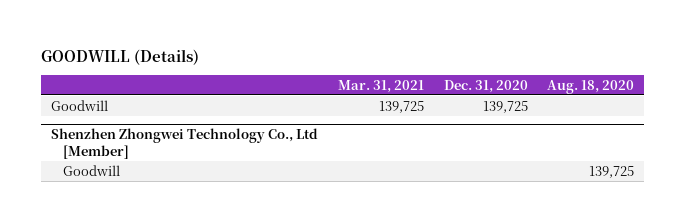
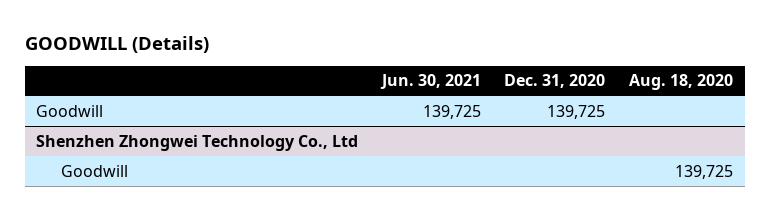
- | Mar. 31, 2021 | Dec. 31, 2020 | Aug. 18, 2020
+ | Jun. 30, 2021 | Dec. 31, 2020 | Aug. 18, 2020
- Shenzhen Zhongwei Technology Co., Ltd [Member]
+ Shenzhen Zhongwei Technology Co., Ltd

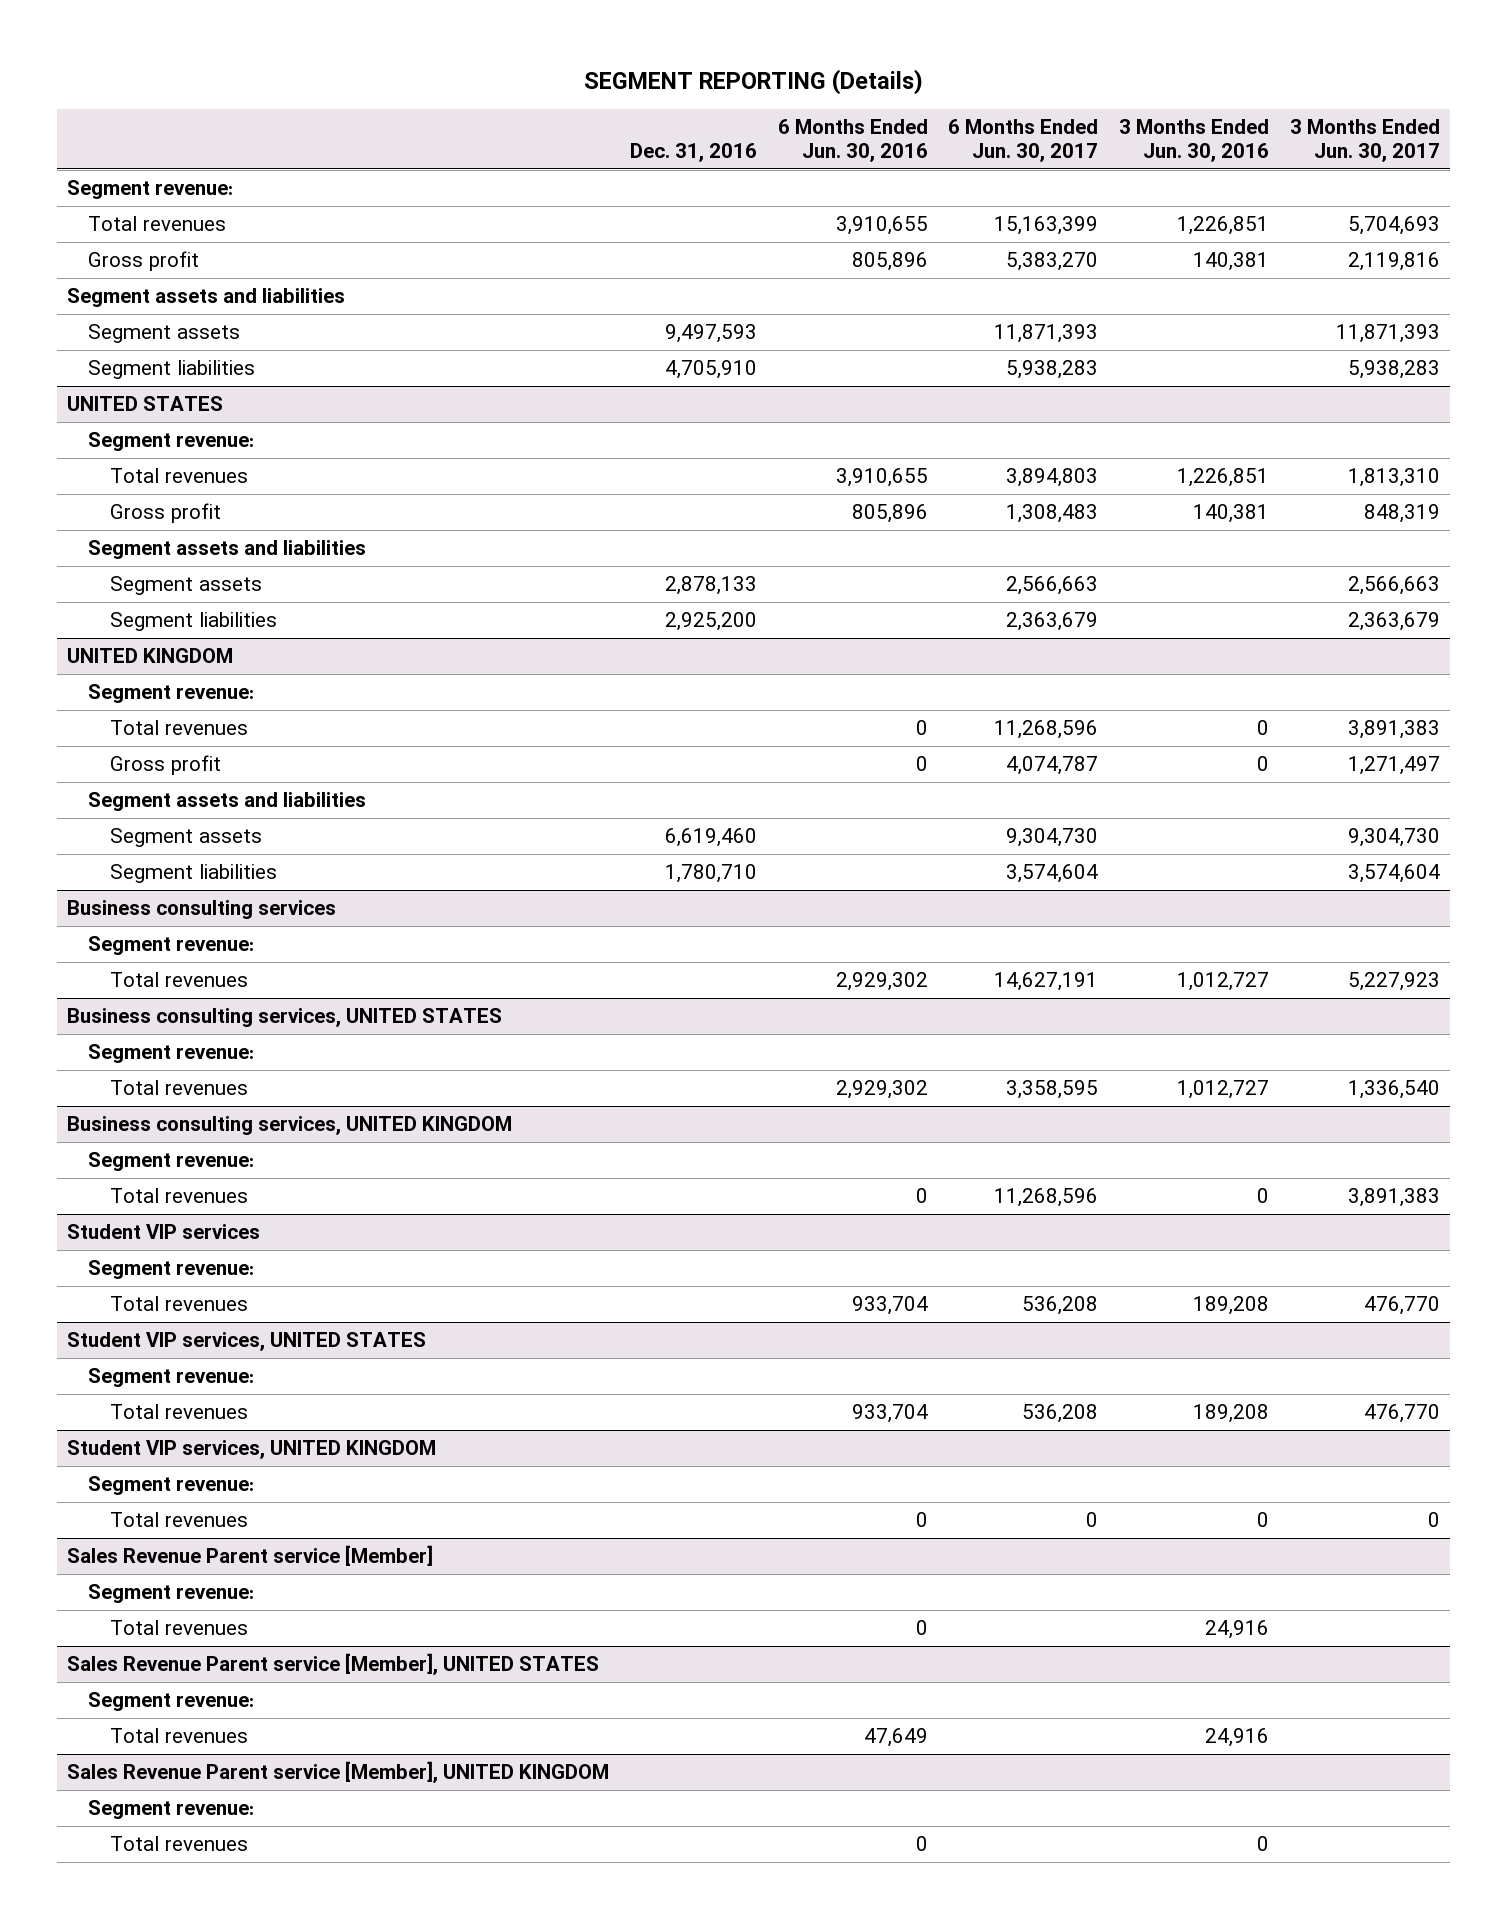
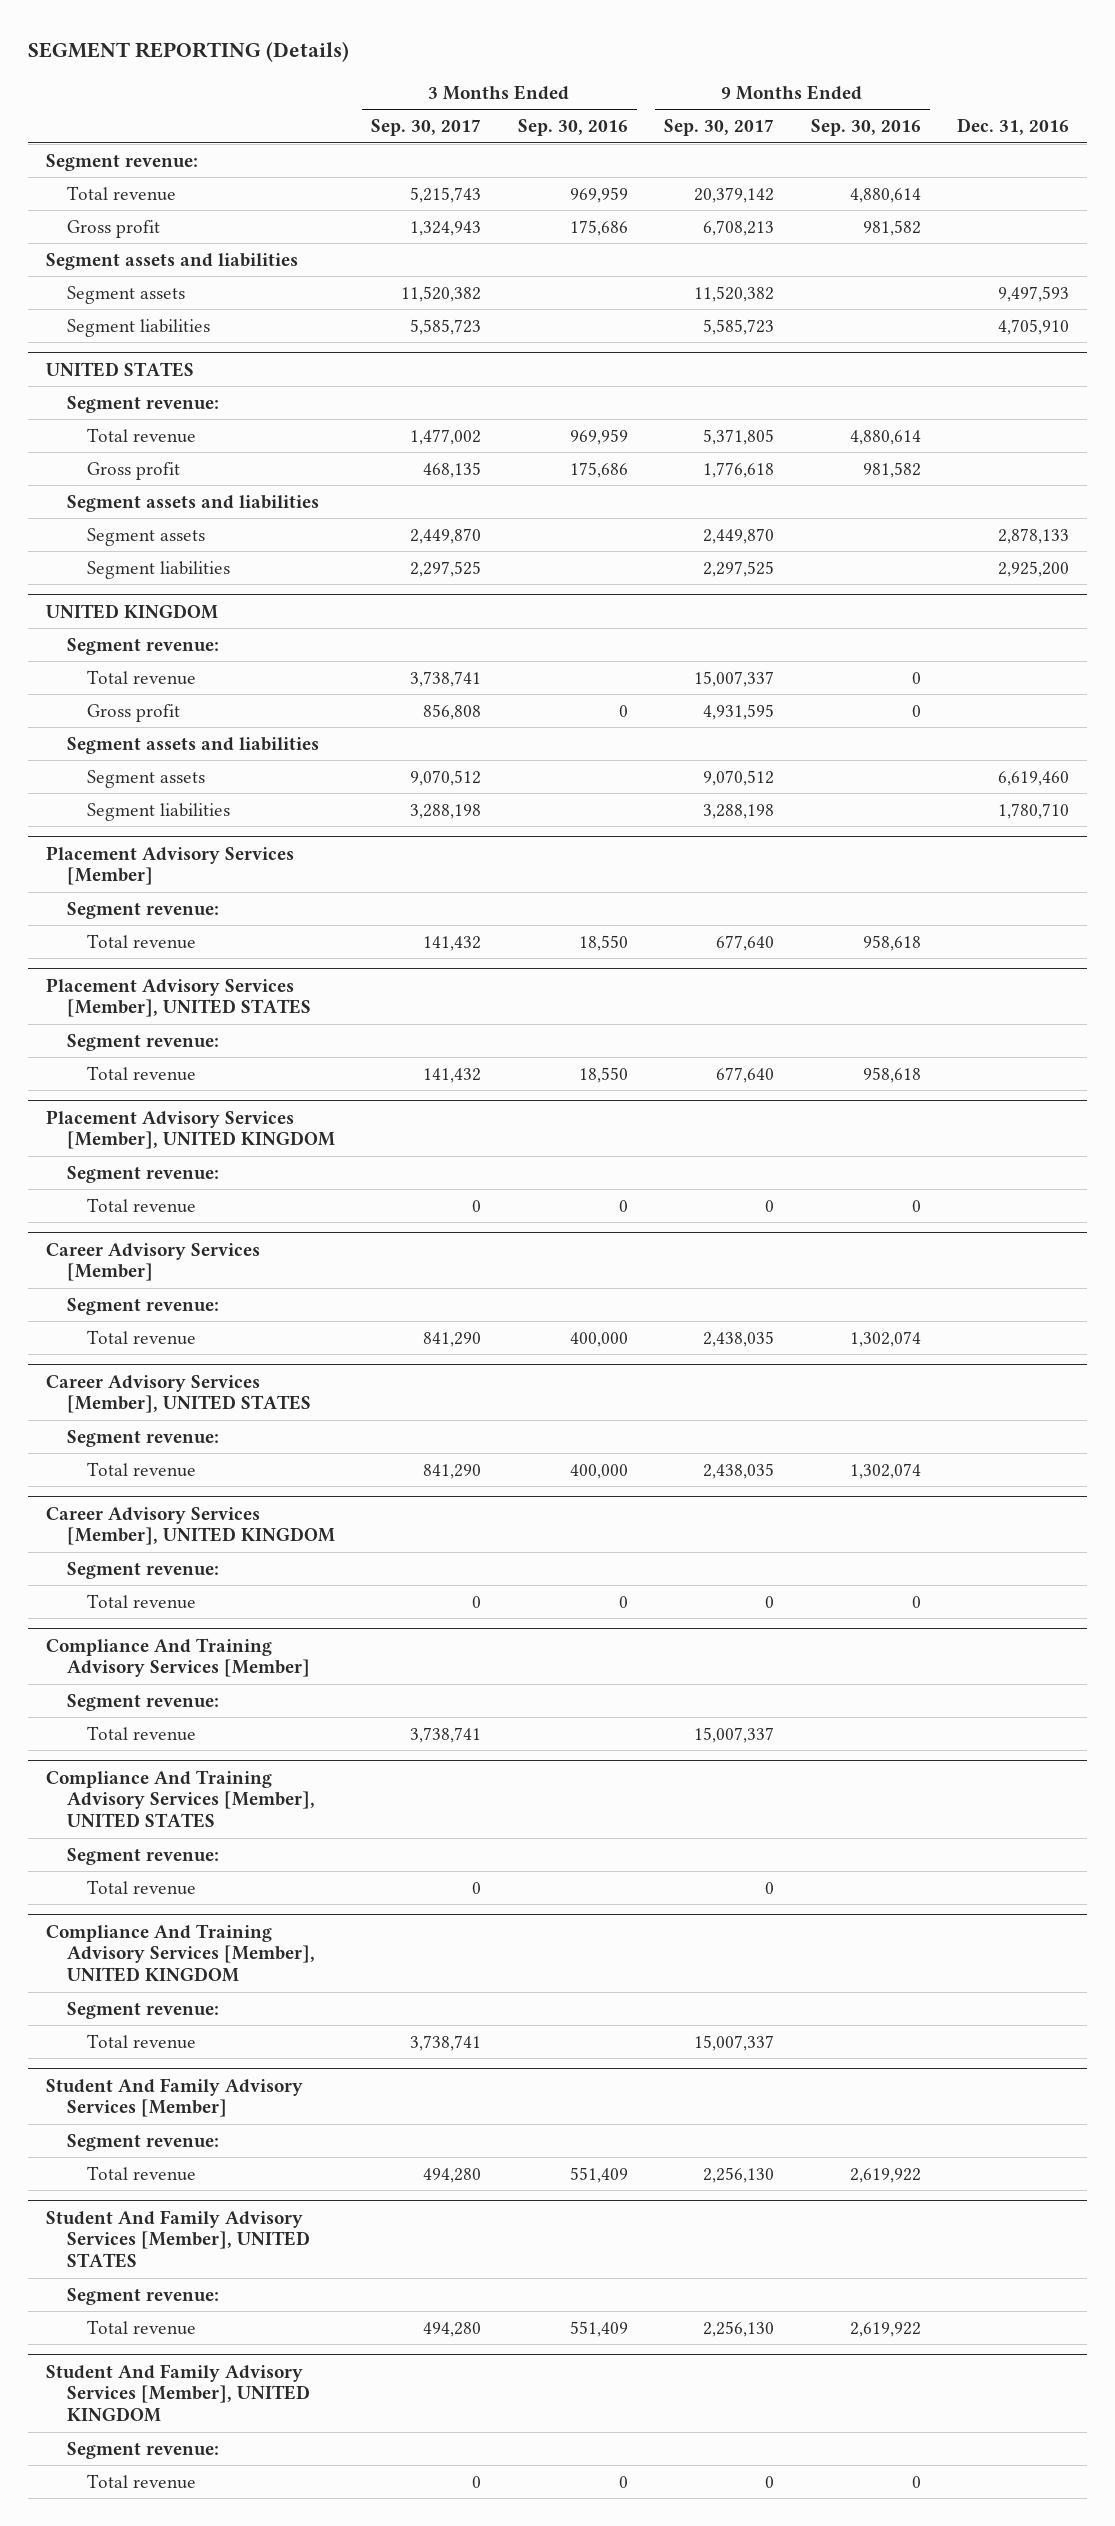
- | Dec. 31, 2016 | 6 Months Ended Jun. 30, 2016 | 6 Months Ended Jun. 30, 2017 | 3 Months Ended Jun. 30, 2016 | 3 Months Ended Jun. 30, 2017
+ | 3 Months Ended Sep. 30, 2017 | 3 Months Ended Sep. 30, 2016 | 9 Months Ended Sep. 30, 2017 | 9 Months Ended Sep. 30, 2016 | Dec. 31, 2016
- Total revenues | | 3,910,655 | 15,163,399 | 1,226,851 | 5,704,693
+ Total revenue | 5,215,743 | 969,959 | 20,379,142 | 4,880,614 |
@ UNITED STATES
- Total revenues | | 3,910,655 | 3,894,803 | 1,226,851 | 1,813,310
+ Total revenue | 1,477,002 | 969,959 | 5,371,805 | 4,880,614 |
@ UNITED KINGDOM
- Total revenues | | 0 | 11,268,596 | 0 | 3,891,383
+ Total revenue | 3,738,741 | | 15,007,337 | 0 |
- Business consulting services
- Segment revenue:
- Total revenues | | 2,929,302 | 14,627,191 | 1,012,727 | 5,227,923
- Business consulting services, UNITED STATES
- Segment revenue:
- Total revenues | | 2,929,302 | 3,358,595 | 1,012,727 | 1,336,540
- Business consulting services, UNITED KINGDOM
- Segment revenue:
- Total revenues | | 0 | 11,268,596 | 0 | 3,891,383
- Student VIP services
- Segment revenue:
- Total revenues | | 933,704 | 536,208 | 189,208 | 476,770
- Student VIP services, UNITED STATES
+ Placement Advisory Services [Member]
+ Segment revenue:
+ Total revenue | 141,432 | 18,550 | 677,640 | 958,618 |
+ Placement Advisory Services [Member], UNITED STATES
+ Segment revenue:
+ Total revenue | 141,432 | 18,550 | 677,640 | 958,618 |
+ Placement Advisory Services [Member], UNITED KINGDOM
+ Segment revenue:
+ Total revenue | 0 | 0 | 0 | 0 |
+ Career Advisory Services [Member]
+ Segment revenue:
+ Total revenue | 841,290 | 400,000 | 2,438,035 | 1,302,074 |
+ Career Advisory Services [Member], UNITED STATES
+ Segment revenue:
+ Total revenue | 841,290 | 400,000 | 2,438,035 | 1,302,074 |
+ Career Advisory Services [Member], UNITED KINGDOM
+ Segment revenue:
+ Total revenue | 0 | 0 | 0 | 0 |
+ Compliance And Training Advisory Services [Member]
+ Segment revenue:
+ Total revenue | 3,738,741 | | 15,007,337 | |
+ Compliance And Training Advisory Services [Member], UNITED STATES
+ Segment revenue:
+ Total revenue | 0 | | 0 | |
+ Compliance And Training Advisory Services [Member], UNITED KINGDOM
+ Segment revenue:
+ Total revenue | 3,738,741 | | 15,007,337 | |
+ Student And Family Advisory Services [Member]
+ Segment revenue:
+ Total revenue | 494,280 | 551,409 | 2,256,130 | 2,619,922 |
+ Student And Family Advisory Services [Member], UNITED STATES
- Total revenues | | 933,704 | 536,208 | 189,208 | 476,770
- Student VIP services, UNITED KINGDOM
+ Total revenue | 494,280 | 551,409 | 2,256,130 | 2,619,922 |
+ Student And Family Advisory Services [Member], UNITED KINGDOM
- Total revenues | | 0 | 0 | 0 | 0
- Sales Revenue Parent service [Member]
- Segment revenue:
- Total revenues | | 0 | | 24,916 |
- Sales Revenue Parent service [Member], UNITED STATES
- Segment revenue:
- Total revenues | | 47,649 | | 24,916 |
- Sales Revenue Parent service [Member], UNITED KINGDOM
- Segment revenue:
- Total revenues | | 0 | | 0 |
+ Total revenue | 0 | 0 | 0 | 0 |

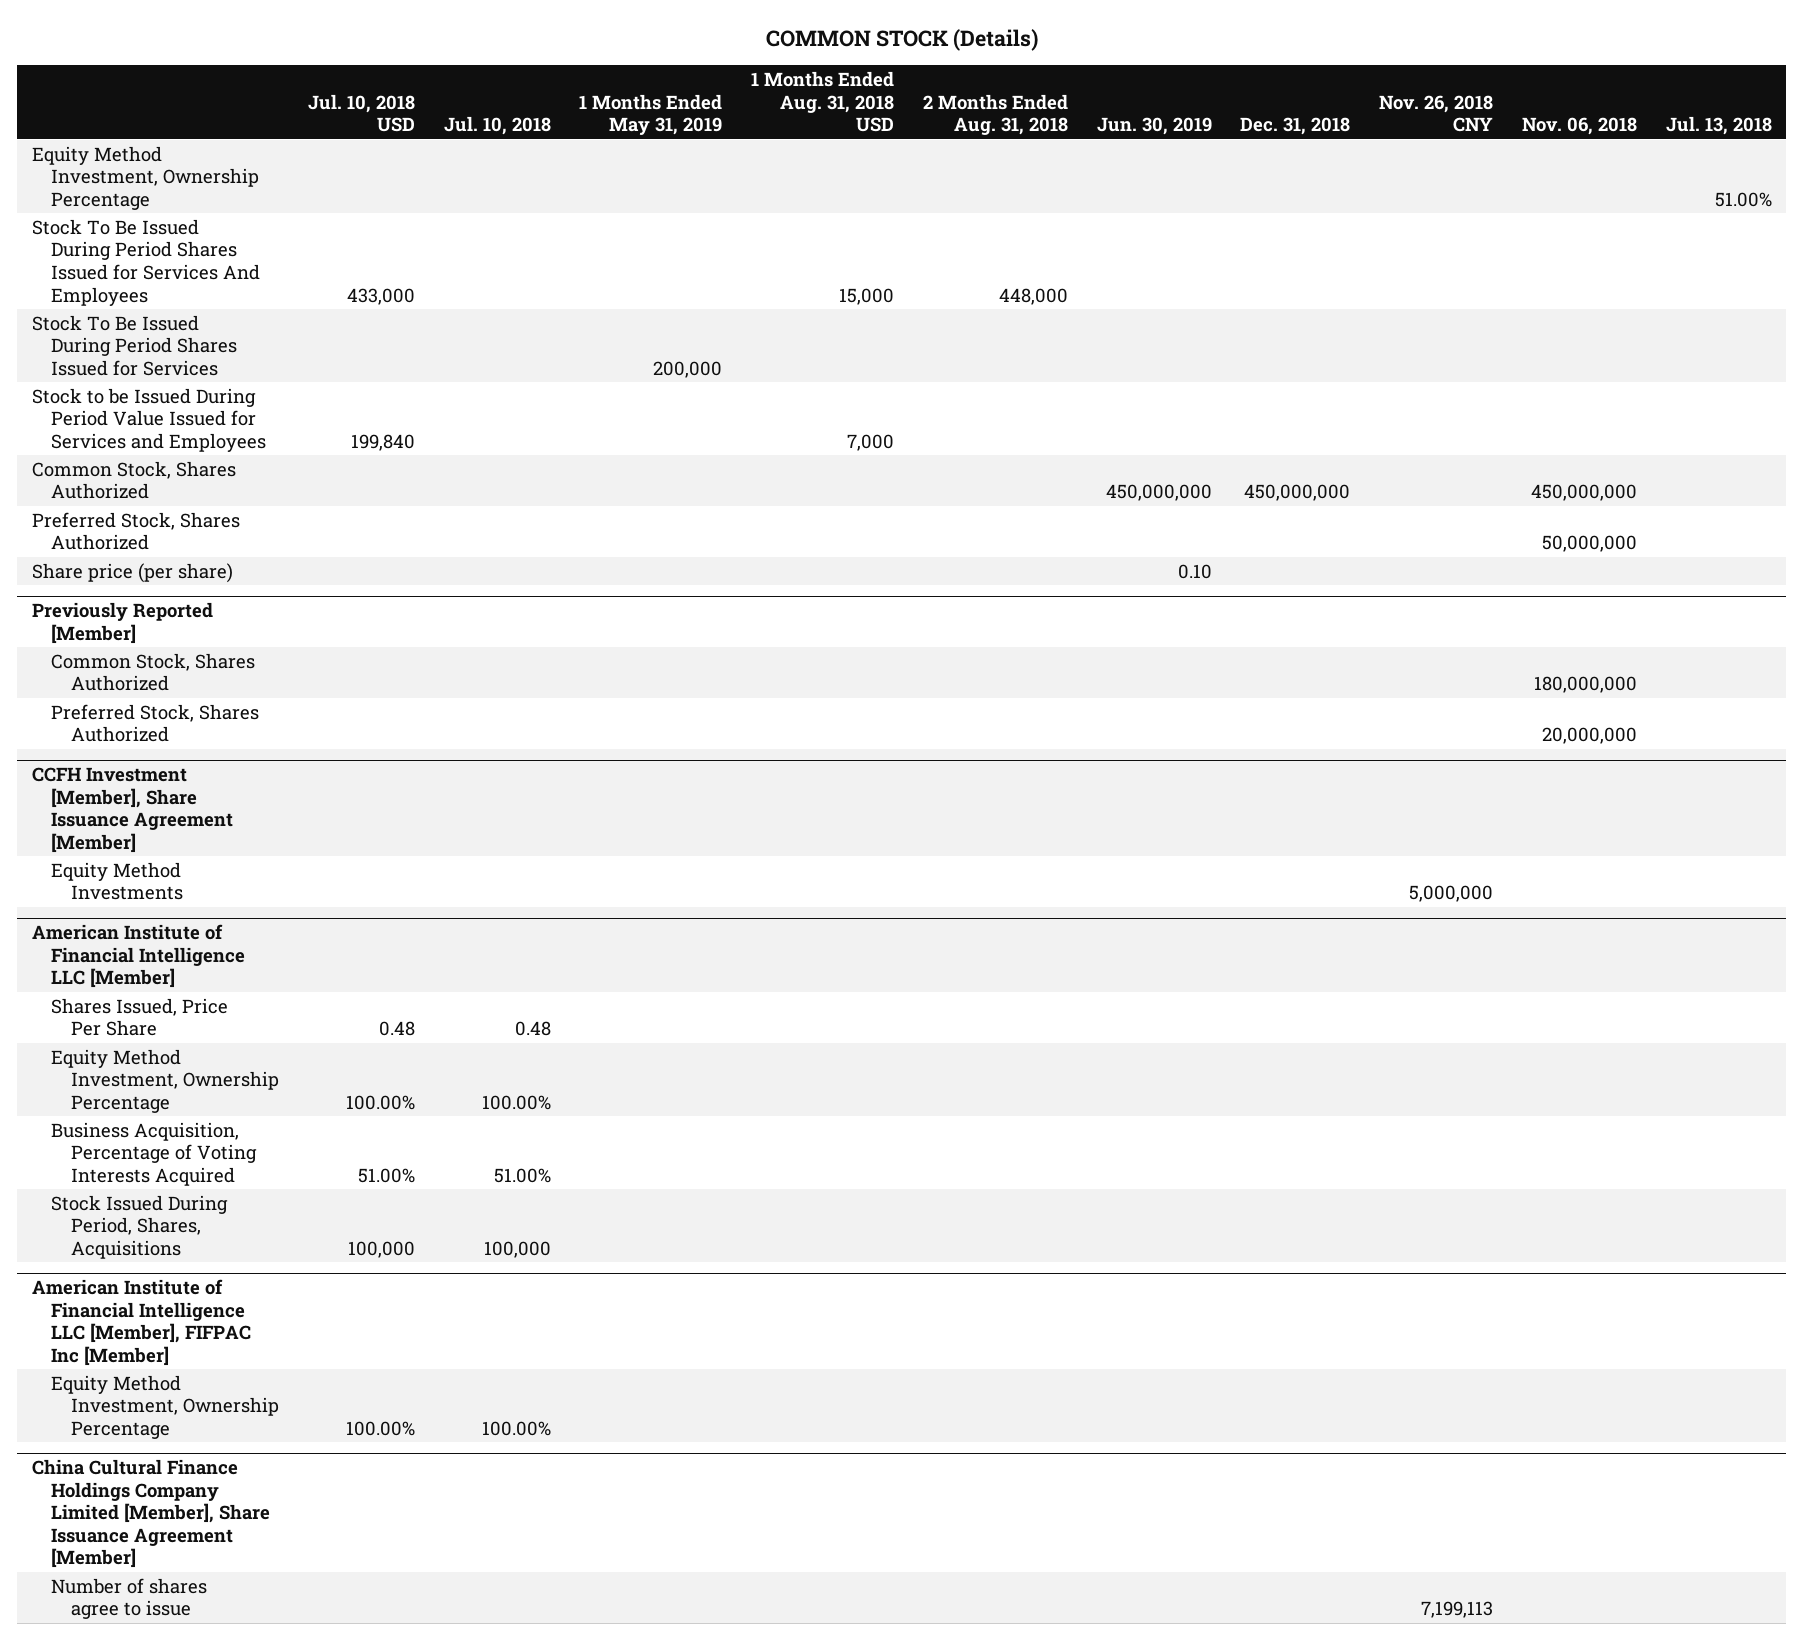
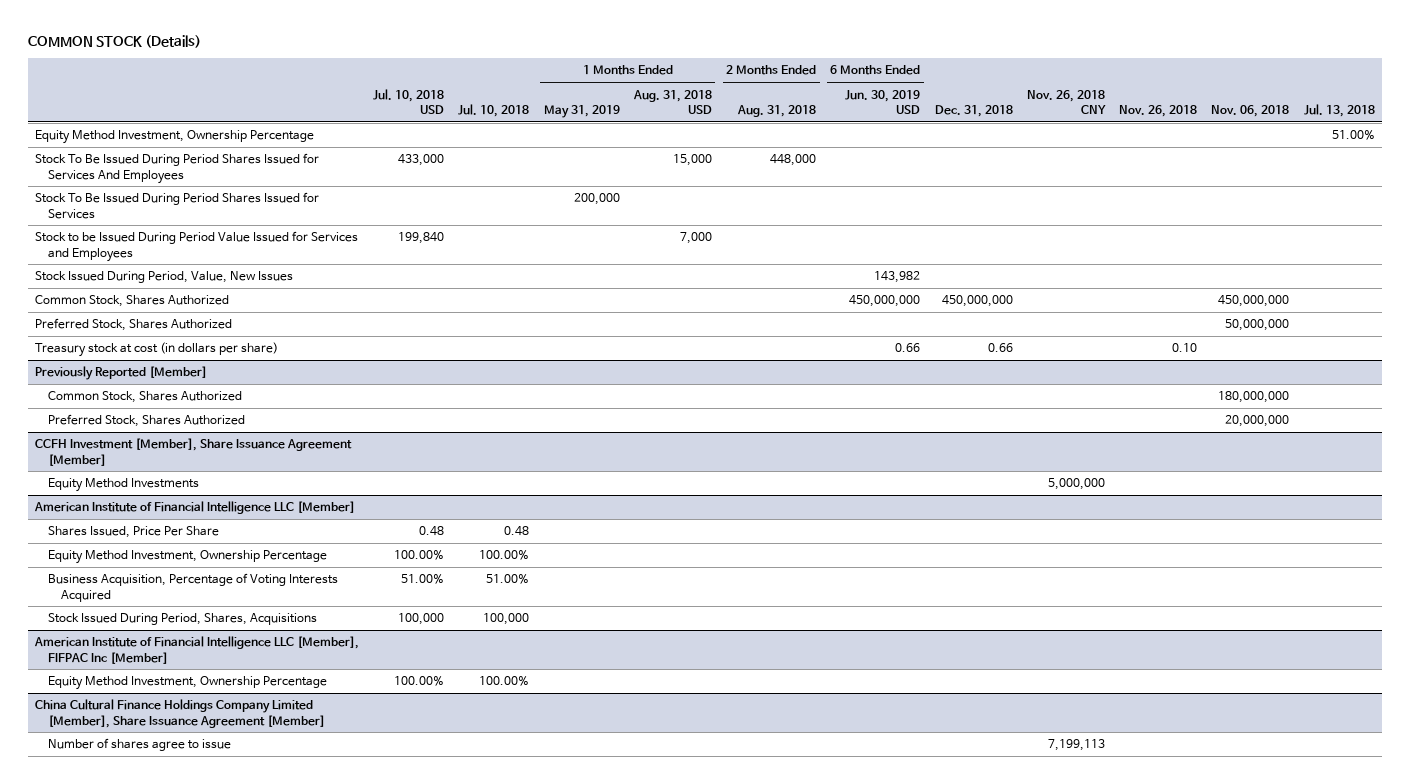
- | Jul. 10, 2018 USD | Jul. 10, 2018 | 1 Months Ended May 31, 2019 | 1 Months Ended Aug. 31, 2018 USD | 2 Months Ended Aug. 31, 2018 | Jun. 30, 2019 | Dec. 31, 2018 | Nov. 26, 2018 CNY | Nov. 06, 2018 | Jul. 13, 2018
+ | Jul. 10, 2018 USD | Jul. 10, 2018 | 1 Months Ended May 31, 2019 | 1 Months Ended Aug. 31, 2018 USD | 2 Months Ended Aug. 31, 2018 | 6 Months Ended Jun. 30, 2019 USD | Dec. 31, 2018 | Nov. 26, 2018 CNY | Nov. 26, 2018 | Nov. 06, 2018 | Jul. 13, 2018
+ Stock Issued During Period, Value, New Issues | | | | | | 143,982 | | | | |
- Share price (per share) | | | | | | 0.10 | | | |
+ Treasury stock at cost (in dollars per share) | | | | | | 0.66 | 0.66 | | 0.10 | |

